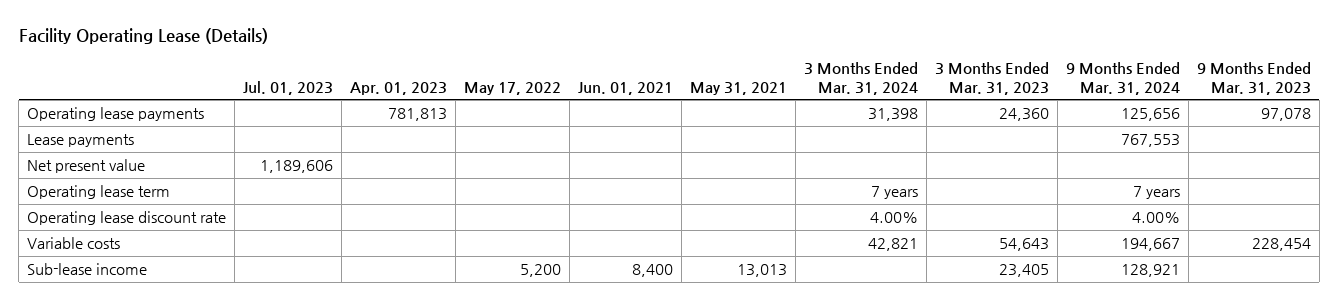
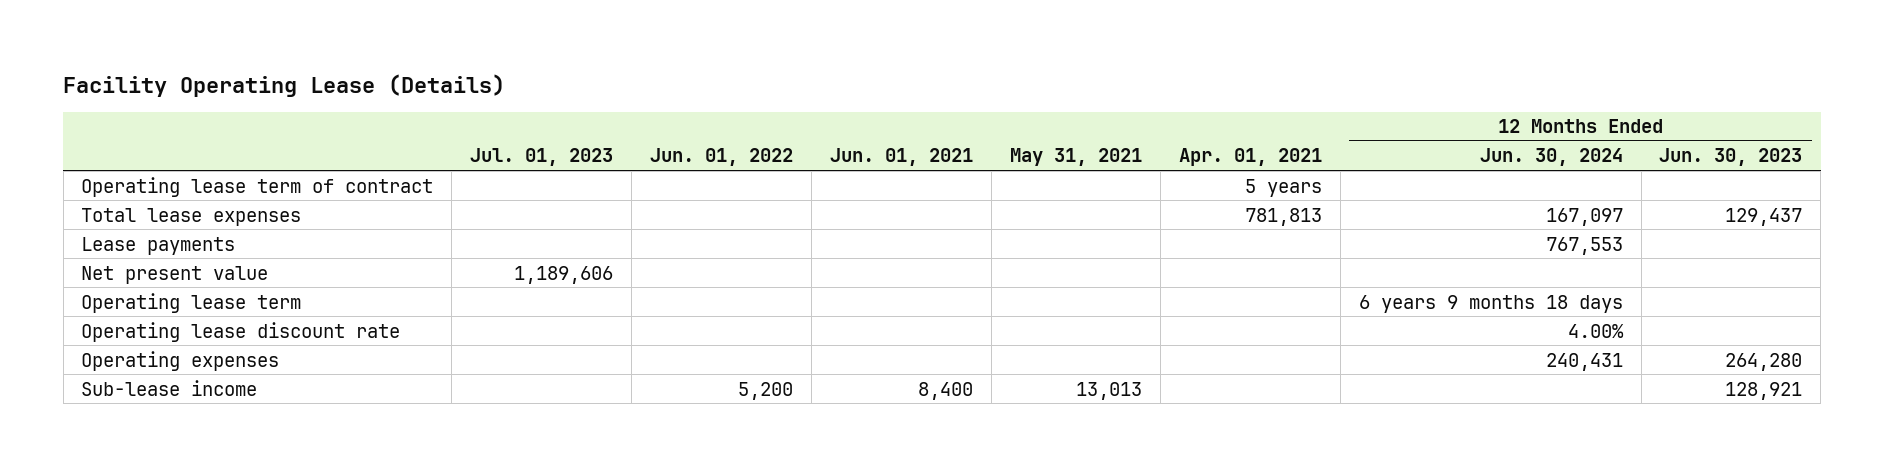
- | Jul. 01, 2023 | Apr. 01, 2023 | May 17, 2022 | Jun. 01, 2021 | May 31, 2021 | 3 Months Ended Mar. 31, 2024 | 3 Months Ended Mar. 31, 2023 | 9 Months Ended Mar. 31, 2024 | 9 Months Ended Mar. 31, 2023
+ | Jul. 01, 2023 | Jun. 01, 2022 | Jun. 01, 2021 | May 31, 2021 | Apr. 01, 2021 | 12 Months Ended Jun. 30, 2024 | 12 Months Ended Jun. 30, 2023
- Operating lease payments | | 781,813 | | | | 31,398 | 24,360 | 125,656 | 97,078
+ Operating lease term of contract | | | | | 5 years | |
+ Total lease expenses | | | | | 781,813 | 167,097 | 129,437
- Variable costs | | | | | | 42,821 | 54,643 | 194,667 | 228,454
+ Operating expenses | | | | | | 240,431 | 264,280

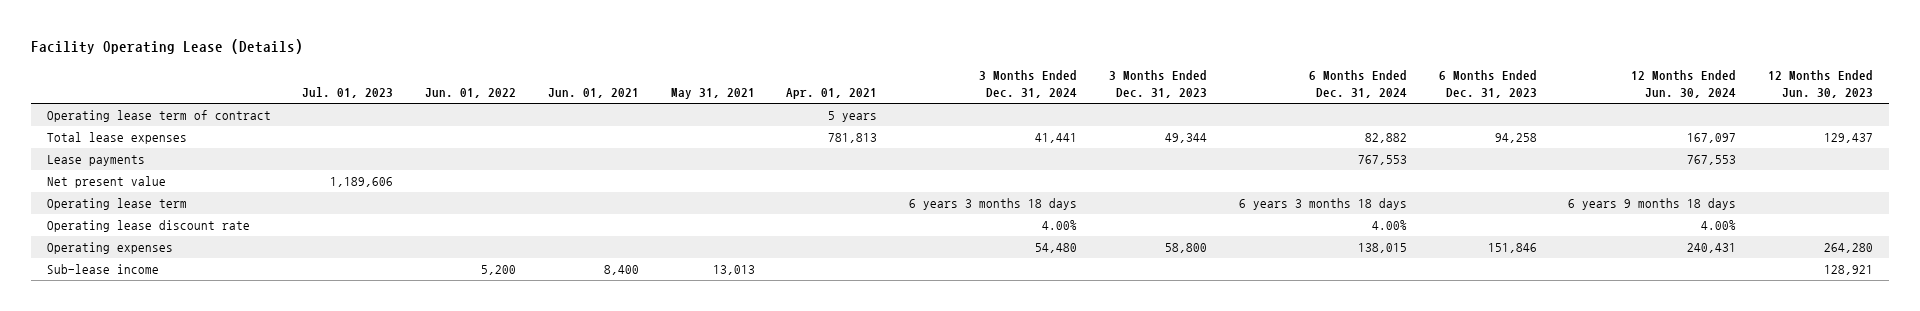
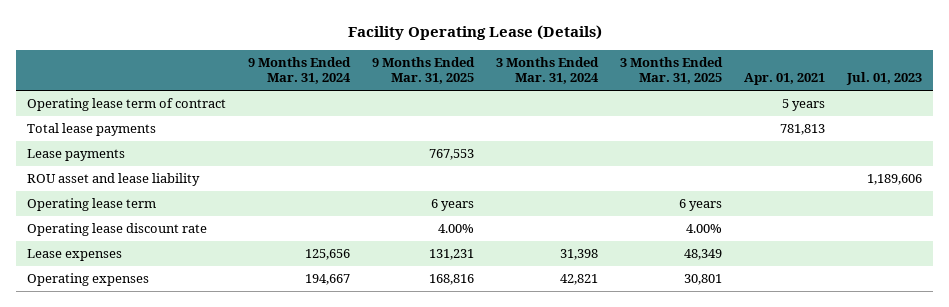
- | Jul. 01, 2023 | Jun. 01, 2022 | Jun. 01, 2021 | May 31, 2021 | Apr. 01, 2021 | 3 Months Ended Dec. 31, 2024 | 3 Months Ended Dec. 31, 2023 | 6 Months Ended Dec. 31, 2024 | 6 Months Ended Dec. 31, 2023 | 12 Months Ended Jun. 30, 2024 | 12 Months Ended Jun. 30, 2023
+ | 9 Months Ended Mar. 31, 2024 | 9 Months Ended Mar. 31, 2025 | 3 Months Ended Mar. 31, 2024 | 3 Months Ended Mar. 31, 2025 | Apr. 01, 2021 | Jul. 01, 2023
- Total lease expenses | | | | | 781,813 | 41,441 | 49,344 | 82,882 | 94,258 | 167,097 | 129,437
+ Total lease payments | | | | | 781,813 |
- Net present value | 1,189,606 | | | | | | | | | |
+ ROU asset and lease liability | | | | | | 1,189,606
+ Lease expenses | 125,656 | 131,231 | 31,398 | 48,349 | |
- Sub-lease income | | 5,200 | 8,400 | 13,013 | | | | | | | 128,921

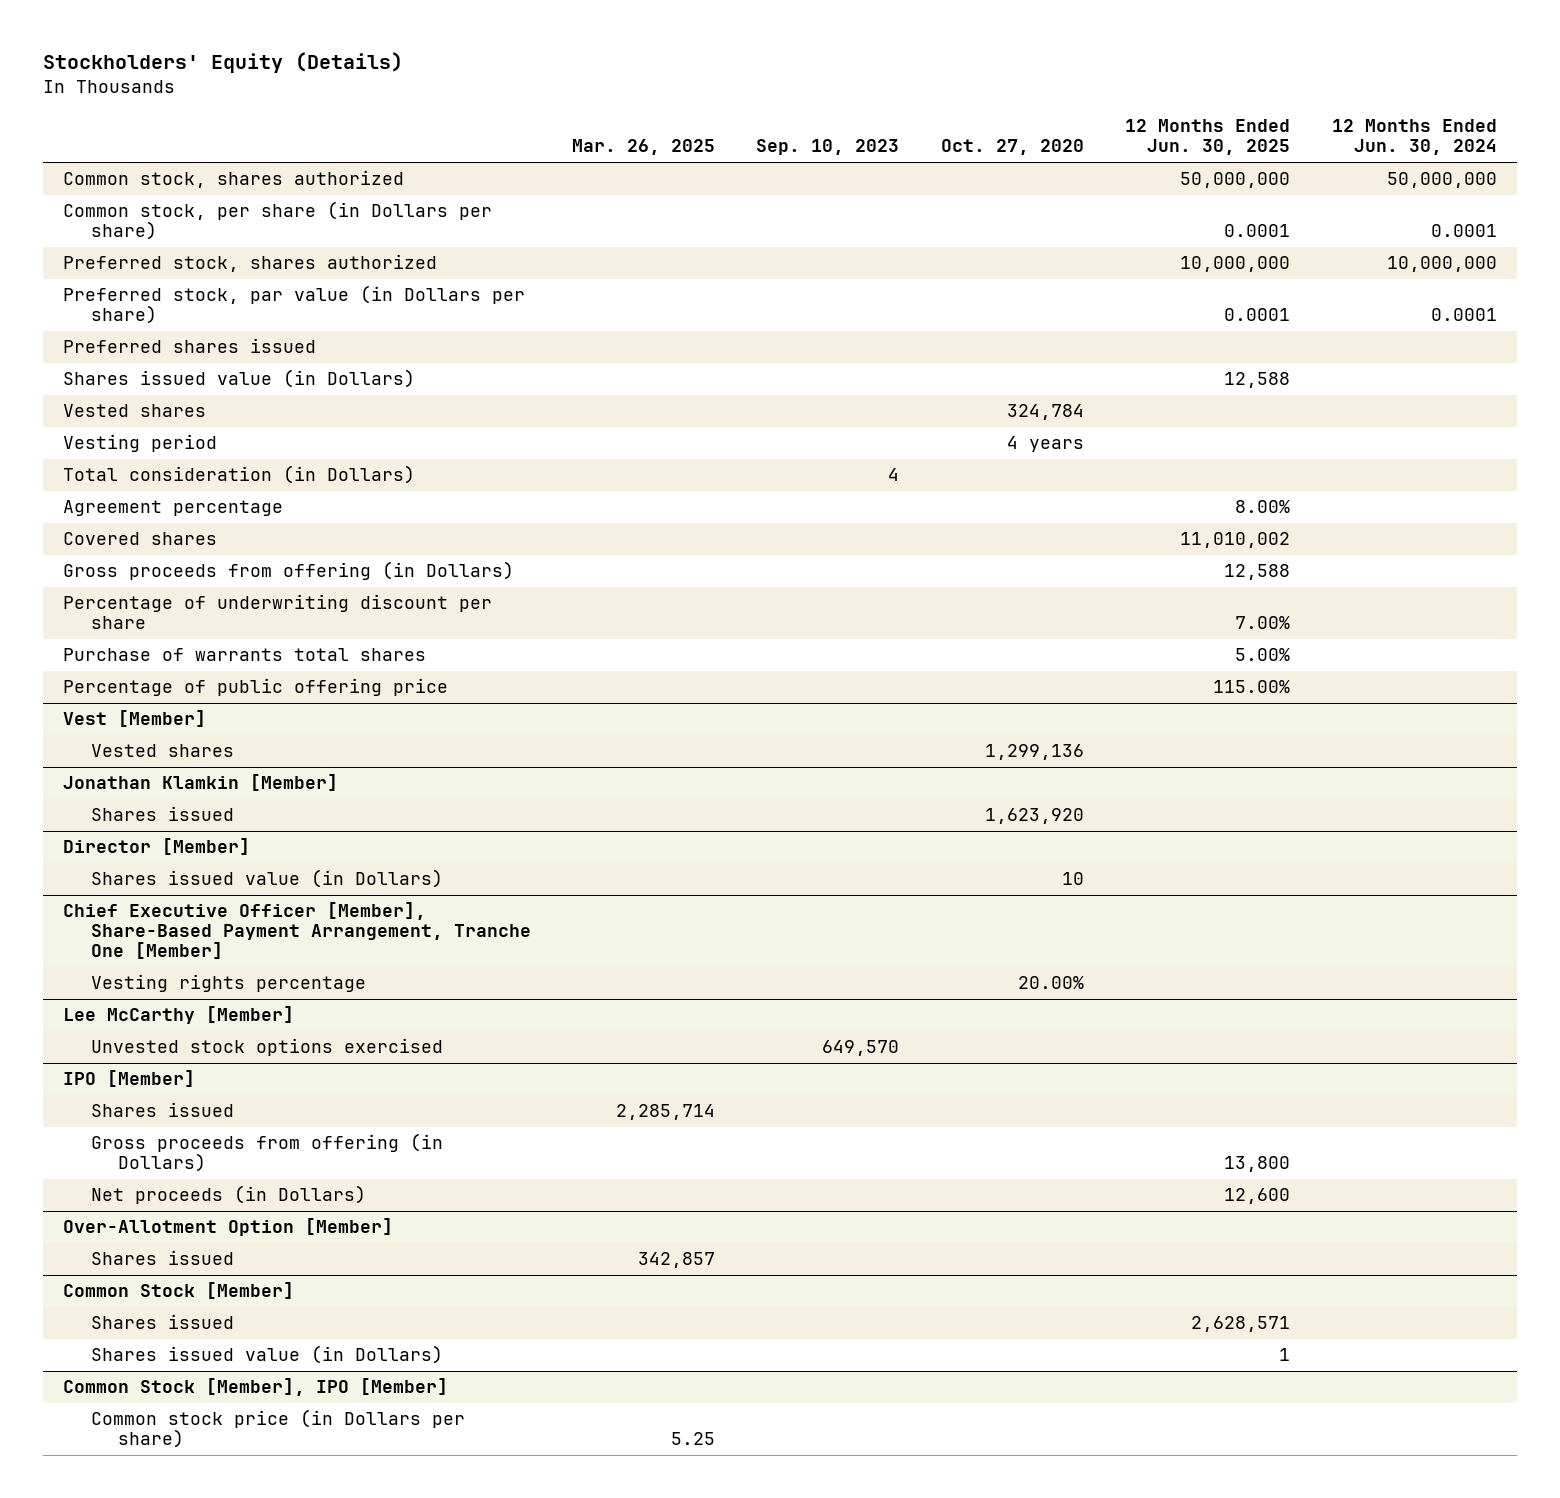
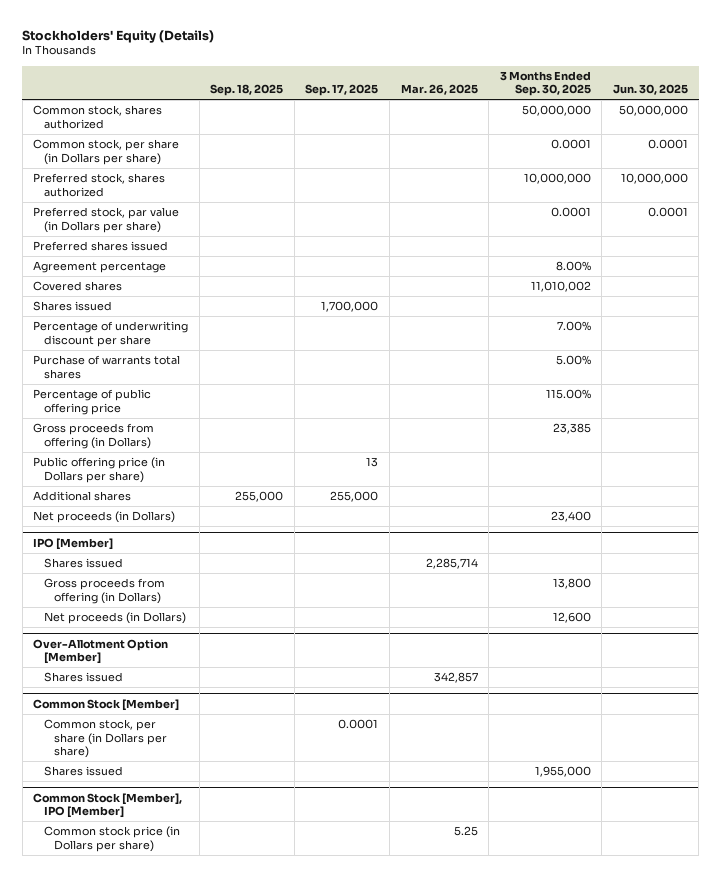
- | Mar. 26, 2025 | Sep. 10, 2023 | Oct. 27, 2020 | 12 Months Ended Jun. 30, 2025 | 12 Months Ended Jun. 30, 2024
+ | Sep. 18, 2025 | Sep. 17, 2025 | Mar. 26, 2025 | 3 Months Ended Sep. 30, 2025 | Jun. 30, 2025
- Shares issued value (in Dollars) | | | | 12,588 |
- Vested shares | | | 324,784 | |
- Vesting period | | | 4 years | |
- Total consideration (in Dollars) | | 4 | | |
+ Shares issued | | 1,700,000 | | |
- Vest [Member]
- Vested shares | | | 1,299,136 | |
- Jonathan Klamkin [Member]
- Shares issued | | | 1,623,920 | |
- Director [Member]
- Shares issued value (in Dollars) | | | 10 | |
- Chief Executive Officer [Member], Share-Based Payment Arrangement, Tranche One [Member]
- Vesting rights percentage | | | 20.00% | |
- Lee McCarthy [Member]
- Unvested stock options exercised | | 649,570 | | |
moved down: Gross proceeds from offering (in Dollars) | | | | 23,385 |
+ Public offering price (in Dollars per share) | | 13 | | |
+ Additional shares | 255,000 | 255,000 | | |
+ Net proceeds (in Dollars) | | | | 23,400 |
@ Common Stock [Member]
+ Common stock, per share (in Dollars per share) | | 0.0001 | | |
- Shares issued value (in Dollars) | | | | 1 |

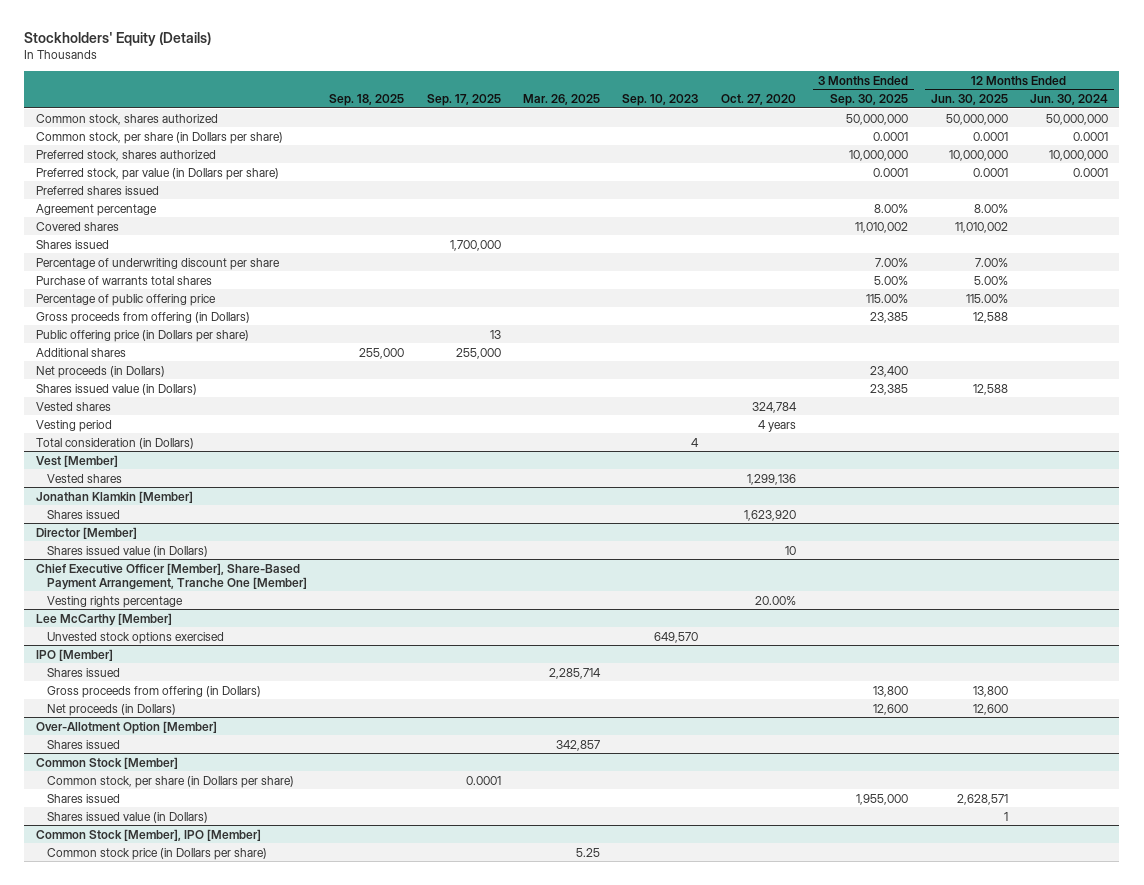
- | Sep. 18, 2025 | Sep. 17, 2025 | Mar. 26, 2025 | 3 Months Ended Sep. 30, 2025 | Jun. 30, 2025
+ | Sep. 18, 2025 | Sep. 17, 2025 | Mar. 26, 2025 | Sep. 10, 2023 | Oct. 27, 2020 | 3 Months Ended Sep. 30, 2025 | 12 Months Ended Jun. 30, 2025 | 12 Months Ended Jun. 30, 2024
+ Shares issued value (in Dollars) | | | | | | 23,385 | 12,588 |
+ Vested shares | | | | | 324,784 | | |
+ Vesting period | | | | | 4 years | | |
+ Total consideration (in Dollars) | | | | 4 | | | |
+ Vest [Member]
+ Vested shares | | | | | 1,299,136 | | |
+ Jonathan Klamkin [Member]
+ Shares issued | | | | | 1,623,920 | | |
+ Director [Member]
+ Shares issued value (in Dollars) | | | | | 10 | | |
+ Chief Executive Officer [Member], Share-Based Payment Arrangement, Tranche One [Member]
+ Vesting rights percentage | | | | | 20.00% | | |
+ Lee McCarthy [Member]
+ Unvested stock options exercised | | | | 649,570 | | | |
@ Common Stock [Member]
+ Shares issued value (in Dollars) | | | | | | | 1 |

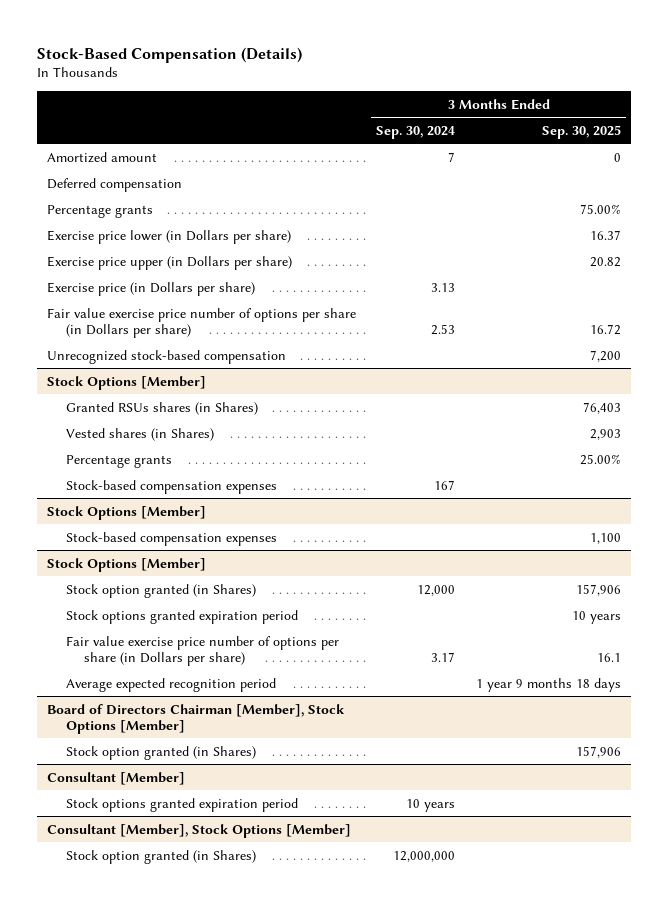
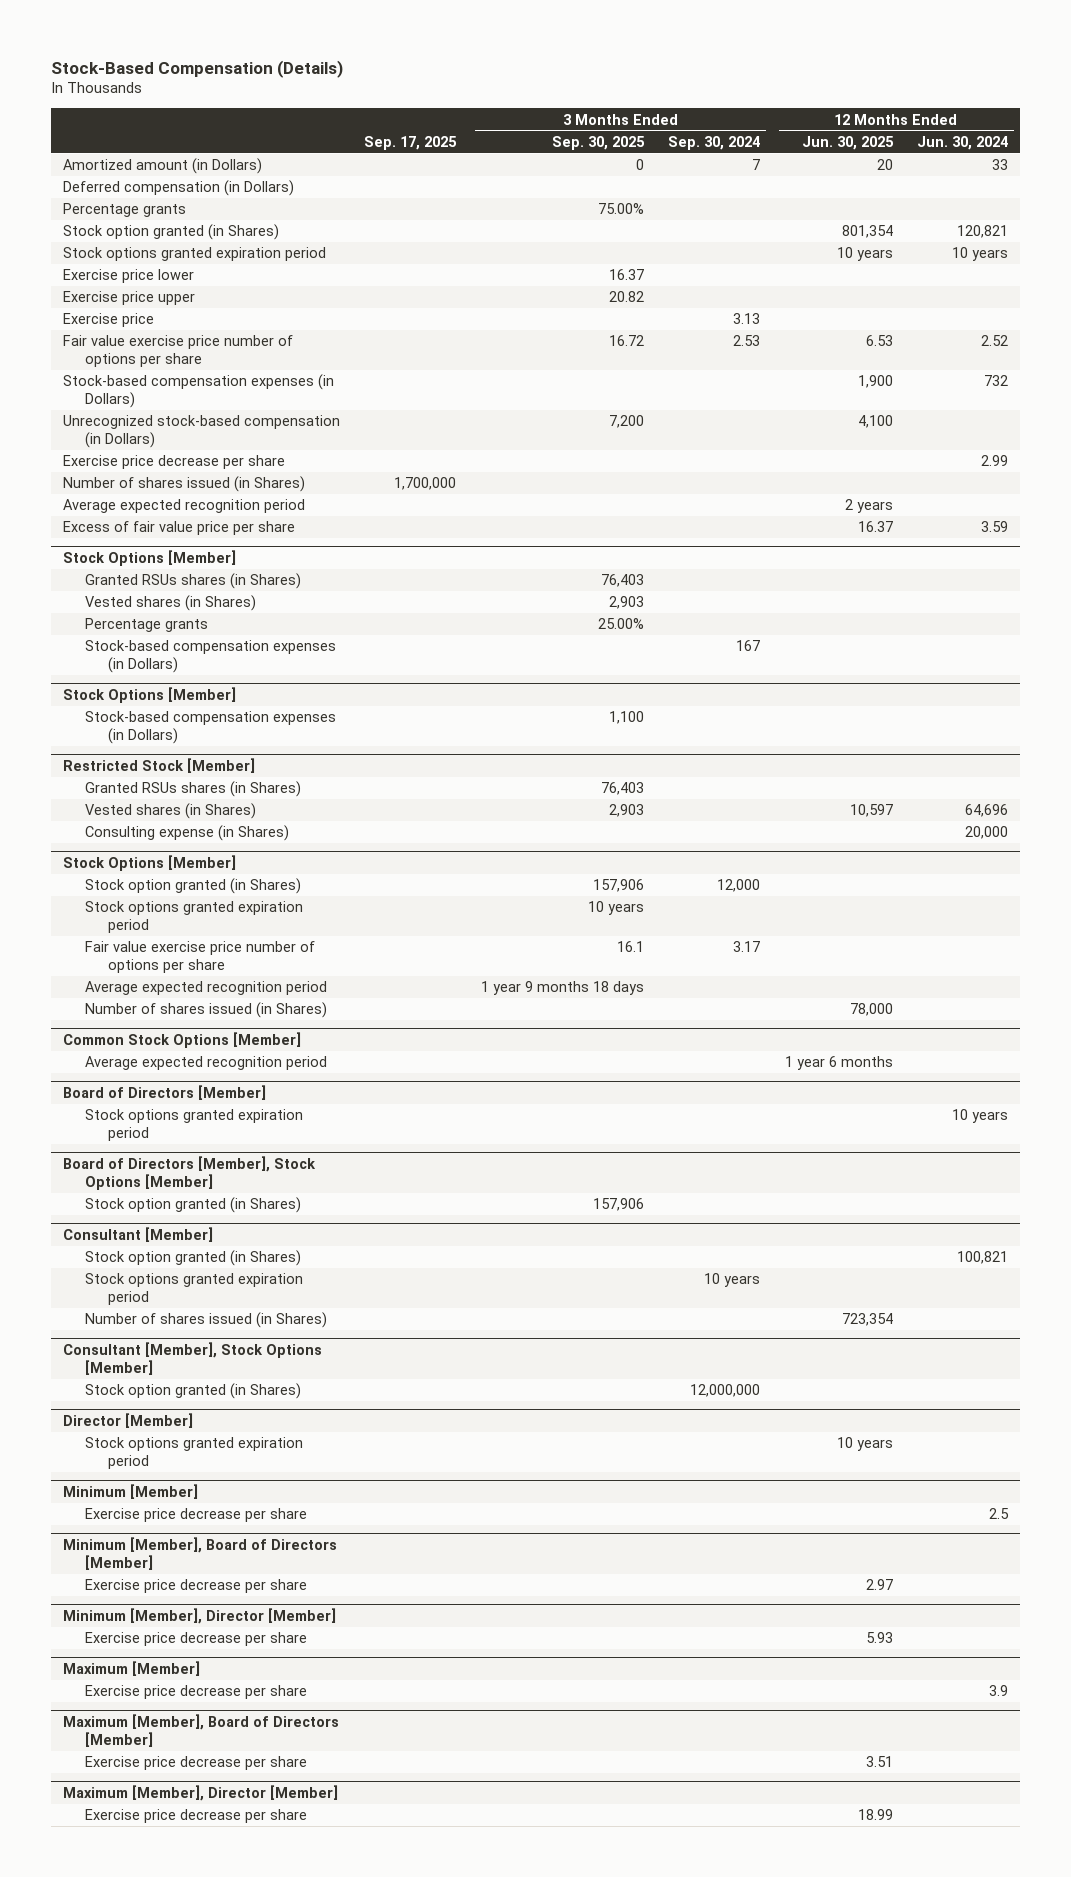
- | 3 Months Ended Sep. 30, 2024 | 3 Months Ended Sep. 30, 2025
+ | Sep. 17, 2025 | 3 Months Ended Sep. 30, 2025 | 3 Months Ended Sep. 30, 2024 | 12 Months Ended Jun. 30, 2025 | 12 Months Ended Jun. 30, 2024
- Amortized amount | 7 | 0
- Deferred compensation
+ Amortized amount (in Dollars) | | 0 | 7 | 20 | 33
+ Deferred compensation (in Dollars)
- Exercise price lower (in Dollars per share) | | 16.37
- Exercise price upper (in Dollars per share) | | 20.82
- Exercise price (in Dollars per share) | 3.13 |
- Fair value exercise price number of options per share (in Dollars per share) | 2.53 | 16.72
- Unrecognized stock-based compensation | | 7,200
+ Stock option granted (in Shares) | | | | 801,354 | 120,821
+ Stock options granted expiration period | | | | 10 years | 10 years
+ Exercise price lower | | 16.37 | | |
+ Exercise price upper | | 20.82 | | |
+ Exercise price | | | 3.13 | |
+ Fair value exercise price number of options per share | | 16.72 | 2.53 | 6.53 | 2.52
+ Stock-based compensation expenses (in Dollars) | | | | 1,900 | 732
+ Unrecognized stock-based compensation (in Dollars) | | 7,200 | | 4,100 |
+ Exercise price decrease per share | | | | | 2.99
+ Number of shares issued (in Shares) | 1,700,000 | | | |
+ Average expected recognition period | | | | 2 years |
+ Excess of fair value price per share | | | | 16.37 | 3.59
@ Stock Options [Member]
- Stock-based compensation expenses | 167 |
+ Stock-based compensation expenses (in Dollars) | | | 167 | |
- Stock-based compensation expenses | | 1,100
+ Stock-based compensation expenses (in Dollars) | | 1,100 | | |
+ Restricted Stock [Member]
+ Granted RSUs shares (in Shares) | | 76,403 | | |
+ Vested shares (in Shares) | | 2,903 | | 10,597 | 64,696
+ Consulting expense (in Shares) | | | | | 20,000
@ Stock Options [Member]
- Fair value exercise price number of options per share (in Dollars per share) | 3.17 | 16.1
+ Fair value exercise price number of options per share | | 16.1 | 3.17 | |
- Board of Directors Chairman [Member], Stock Options [Member]
@ Stock Options [Member]
+ Number of shares issued (in Shares) | | | | 78,000 |
+ Common Stock Options [Member]
+ Average expected recognition period | | | | 1 year 6 months |
+ Board of Directors [Member]
+ Stock options granted expiration period | | | | | 10 years
+ Board of Directors [Member], Stock Options [Member]
@ Consultant [Member]
+ Stock option granted (in Shares) | | | | | 100,821
+ Number of shares issued (in Shares) | | | | 723,354 |
+ Director [Member]
+ Stock options granted expiration period | | | | 10 years |
+ Minimum [Member]
+ Exercise price decrease per share | | | | | 2.5
+ Minimum [Member], Board of Directors [Member]
+ Exercise price decrease per share | | | | 2.97 |
+ Minimum [Member], Director [Member]
+ Exercise price decrease per share | | | | 5.93 |
+ Maximum [Member]
+ Exercise price decrease per share | | | | | 3.9
+ Maximum [Member], Board of Directors [Member]
+ Exercise price decrease per share | | | | 3.51 |
+ Maximum [Member], Director [Member]
+ Exercise price decrease per share | | | | 18.99 |

